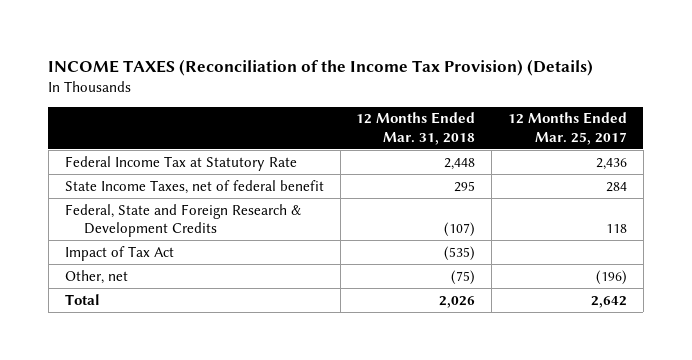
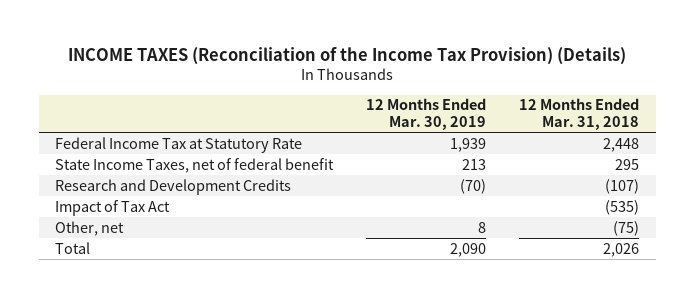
- | 12 Months Ended Mar. 31, 2018 | 12 Months Ended Mar. 25, 2017
+ | 12 Months Ended Mar. 30, 2019 | 12 Months Ended Mar. 31, 2018
- Federal, State and Foreign Research & Development Credits | (107) | 118
+ Research and Development Credits | (70) | (107)

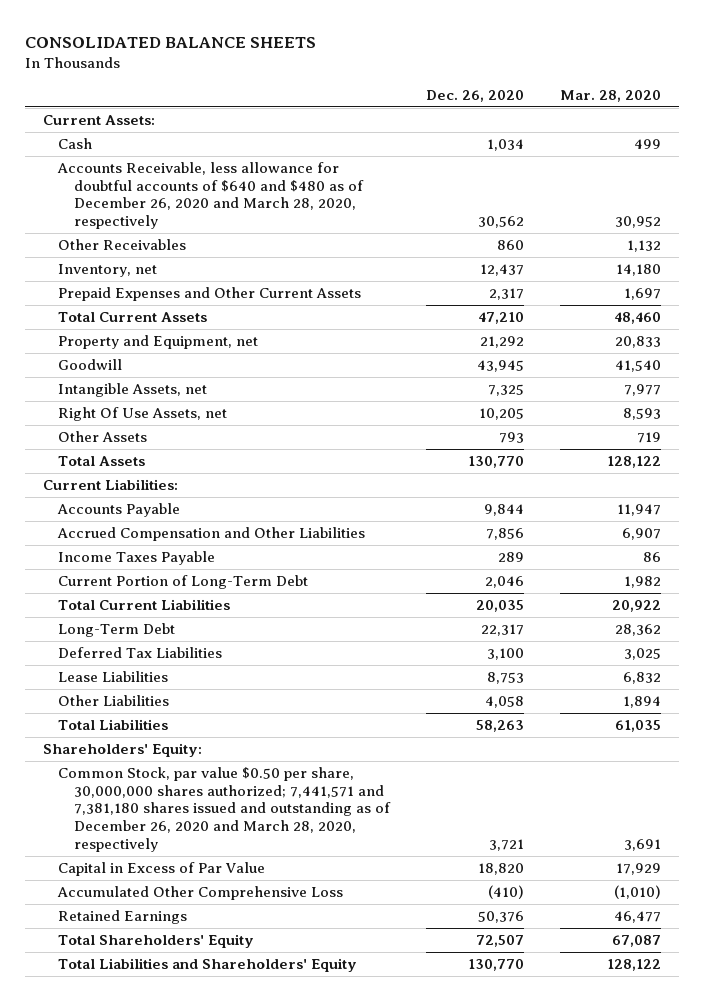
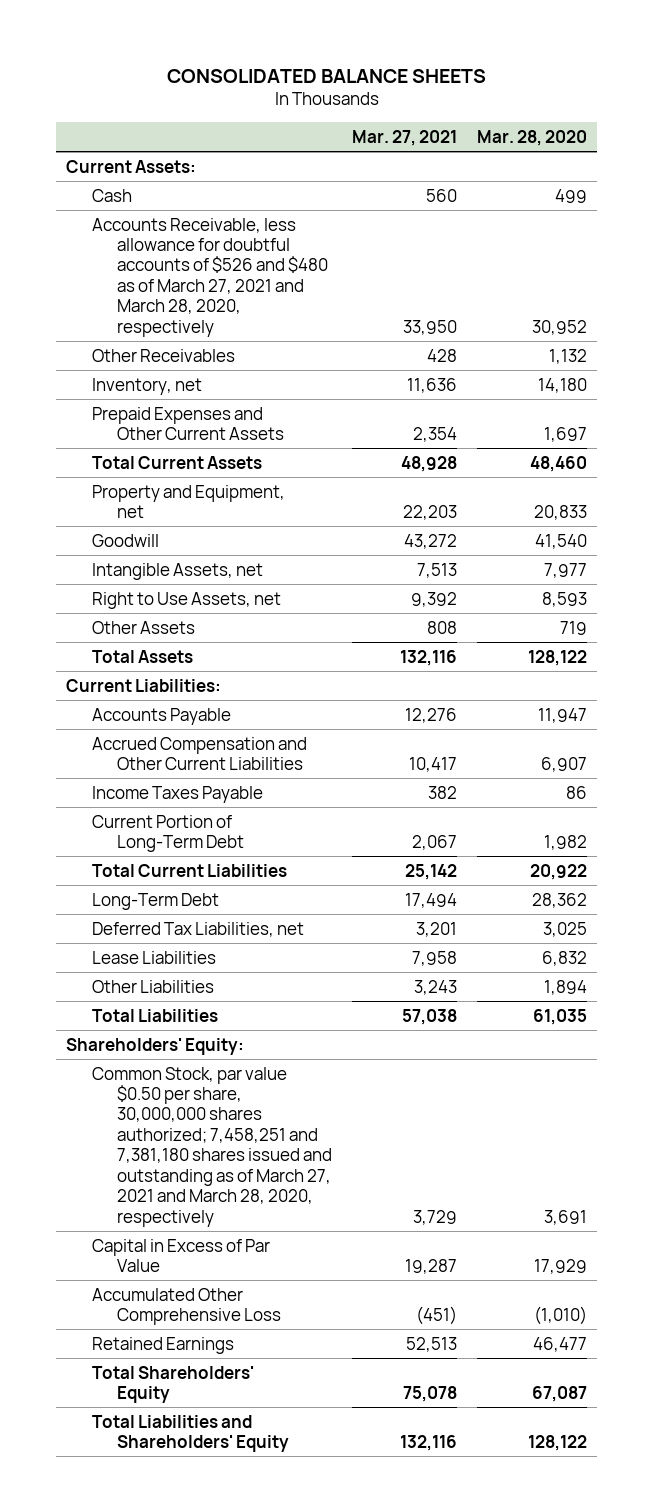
- | Dec. 26, 2020 | Mar. 28, 2020
+ | Mar. 27, 2021 | Mar. 28, 2020
- Accounts Receivable, less allowance for doubtful accounts of $640 and $480 as of December 26, 2020 and March 28, 2020, respectively | 30,562 | 30,952
+ Accounts Receivable, less allowance for doubtful accounts of $526 and $480 as of March 27, 2021 and March 28, 2020, respectively | 33,950 | 30,952
- Right Of Use Assets, net | 10,205 | 8,593
+ Right to Use Assets, net | 9,392 | 8,593
- Accrued Compensation and Other Liabilities | 7,856 | 6,907
+ Accrued Compensation and Other Current Liabilities | 10,417 | 6,907
- Deferred Tax Liabilities | 3,100 | 3,025
+ Deferred Tax Liabilities, net | 3,201 | 3,025
- Common Stock, par value $0.50 per share, 30,000,000 shares authorized; 7,441,571 and 7,381,180 shares issued and outstanding as of December 26, 2020 and March 28, 2020, respectively | 3,721 | 3,691
+ Common Stock, par value $0.50 per share, 30,000,000 shares authorized; 7,458,251 and 7,381,180 shares issued and outstanding as of March 27, 2021 and March 28, 2020, respectively | 3,729 | 3,691

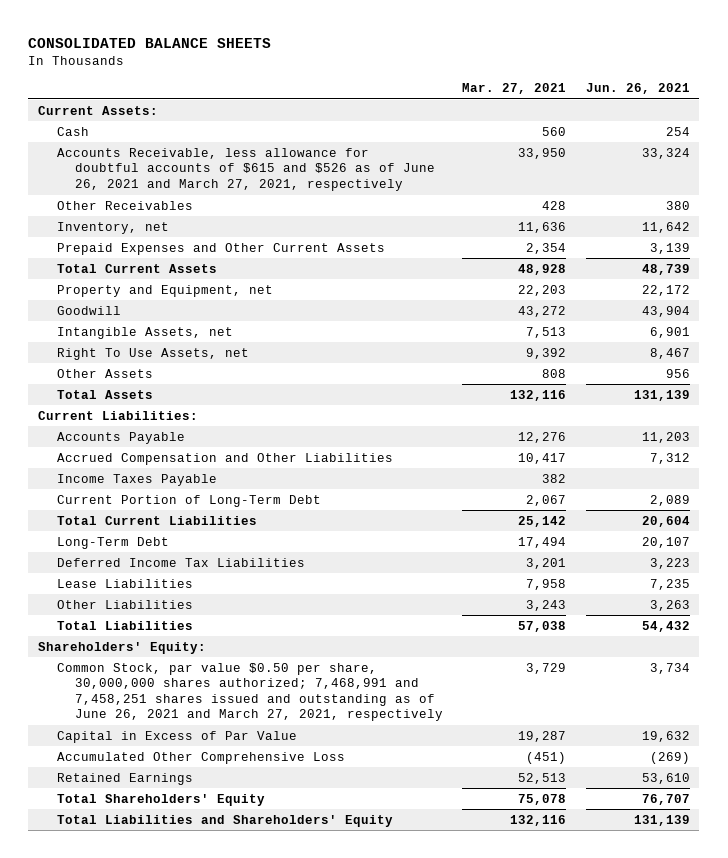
- | Mar. 27, 2021 | Mar. 28, 2020
+ | Mar. 27, 2021 | Jun. 26, 2021
- Accounts Receivable, less allowance for doubtful accounts of $526 and $480 as of March 27, 2021 and March 28, 2020, respectively | 33,950 | 30,952
+ Accounts Receivable, less allowance for doubtful accounts of $615 and $526 as of June 26, 2021 and March 27, 2021, respectively | 33,950 | 33,324
- Right to Use Assets, net | 9,392 | 8,593
+ Right To Use Assets, net | 9,392 | 8,467
- Accrued Compensation and Other Current Liabilities | 10,417 | 6,907
+ Accrued Compensation and Other Liabilities | 10,417 | 7,312
- Deferred Tax Liabilities, net | 3,201 | 3,025
+ Deferred Income Tax Liabilities | 3,201 | 3,223
- Common Stock, par value $0.50 per share, 30,000,000 shares authorized; 7,458,251 and 7,381,180 shares issued and outstanding as of March 27, 2021 and March 28, 2020, respectively | 3,729 | 3,691
+ Common Stock, par value $0.50 per share, 30,000,000 shares authorized; 7,468,991 and 7,458,251 shares issued and outstanding as of June 26, 2021 and March 27, 2021, respectively | 3,729 | 3,734

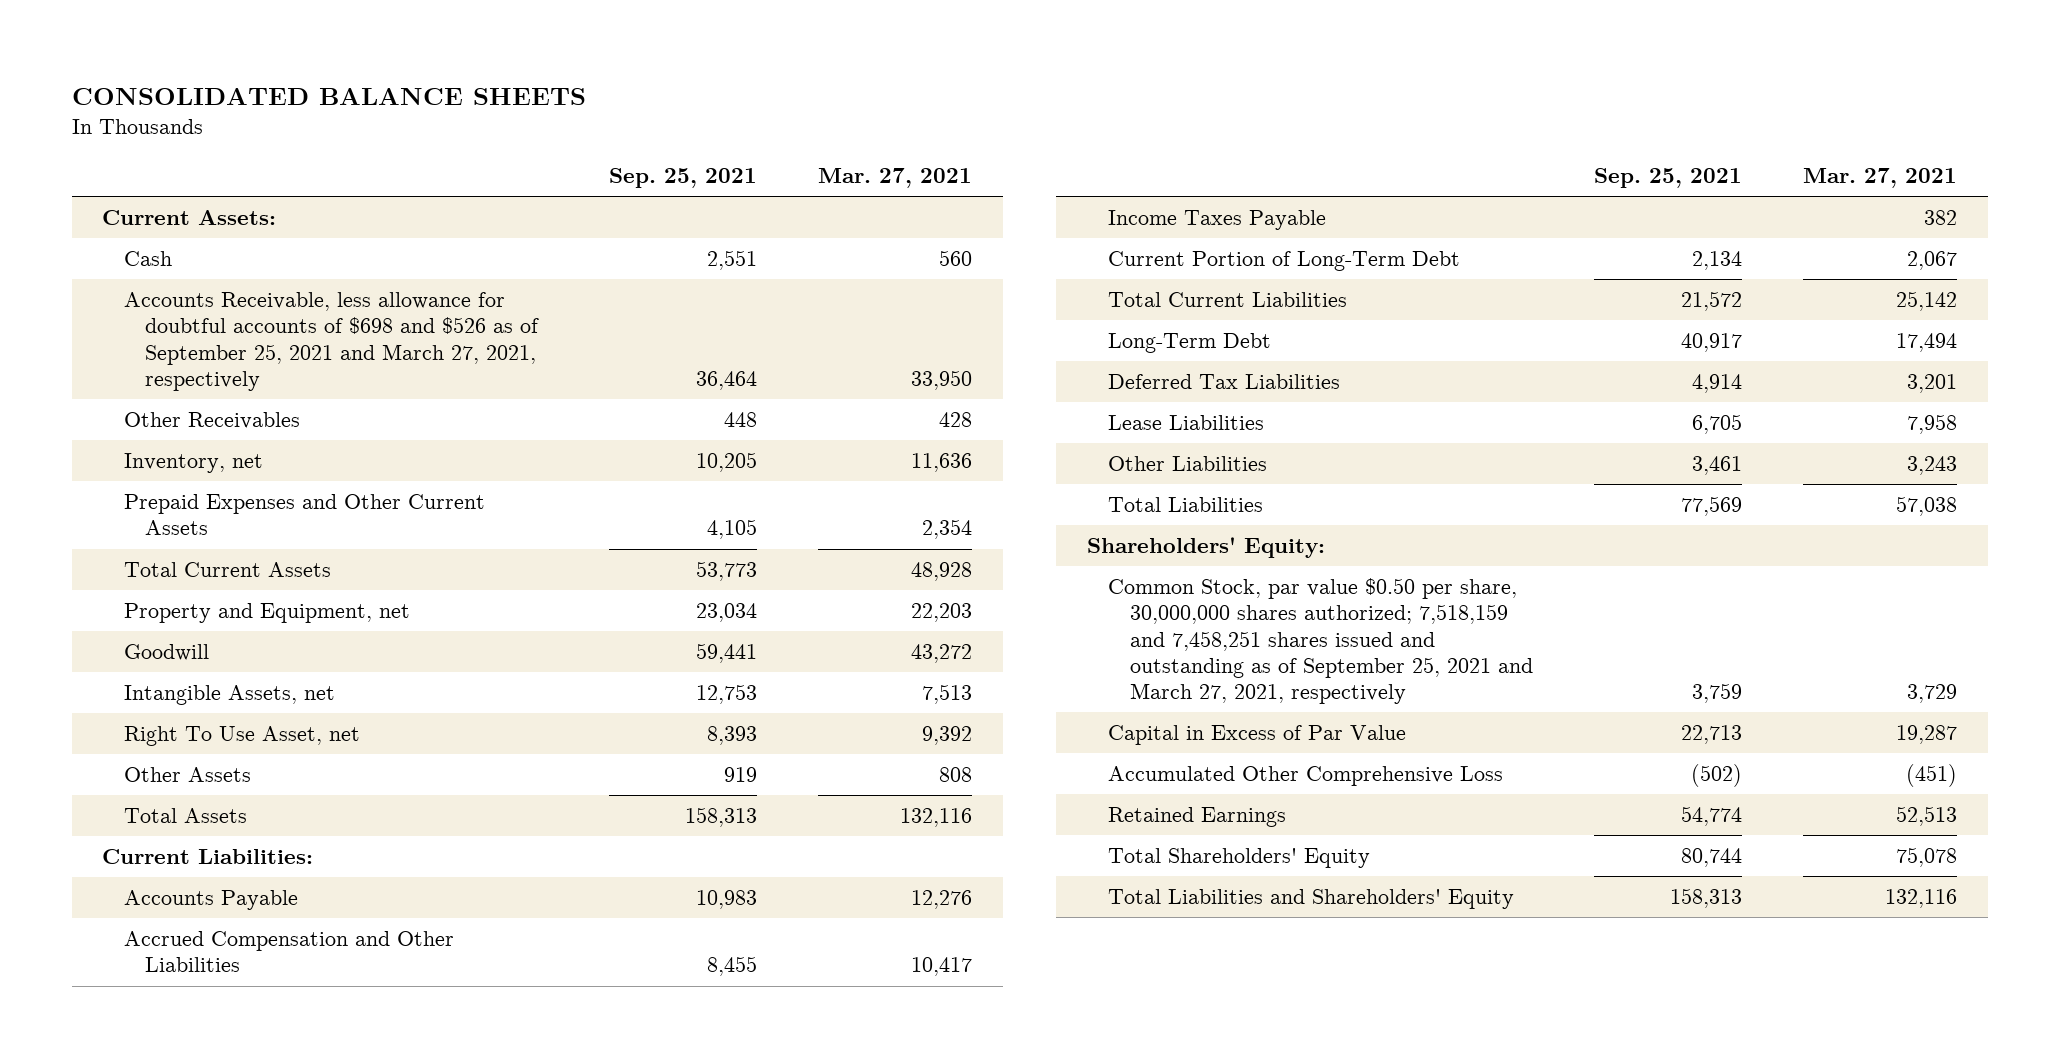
- | Mar. 27, 2021 | Jun. 26, 2021
+ | Sep. 25, 2021 | Mar. 27, 2021
- Accounts Receivable, less allowance for doubtful accounts of $615 and $526 as of June 26, 2021 and March 27, 2021, respectively | 33,950 | 33,324
+ Accounts Receivable, less allowance for doubtful accounts of $698 and $526 as of September 25, 2021 and March 27, 2021, respectively | 36,464 | 33,950
- Right To Use Assets, net | 9,392 | 8,467
+ Right To Use Asset, net | 8,393 | 9,392
- Deferred Income Tax Liabilities | 3,201 | 3,223
+ Deferred Tax Liabilities | 4,914 | 3,201
- Common Stock, par value $0.50 per share, 30,000,000 shares authorized; 7,468,991 and 7,458,251 shares issued and outstanding as of June 26, 2021 and March 27, 2021, respectively | 3,729 | 3,734
+ Common Stock, par value $0.50 per share, 30,000,000 shares authorized; 7,518,159 and 7,458,251 shares issued and outstanding as of September 25, 2021 and March 27, 2021, respectively | 3,759 | 3,729

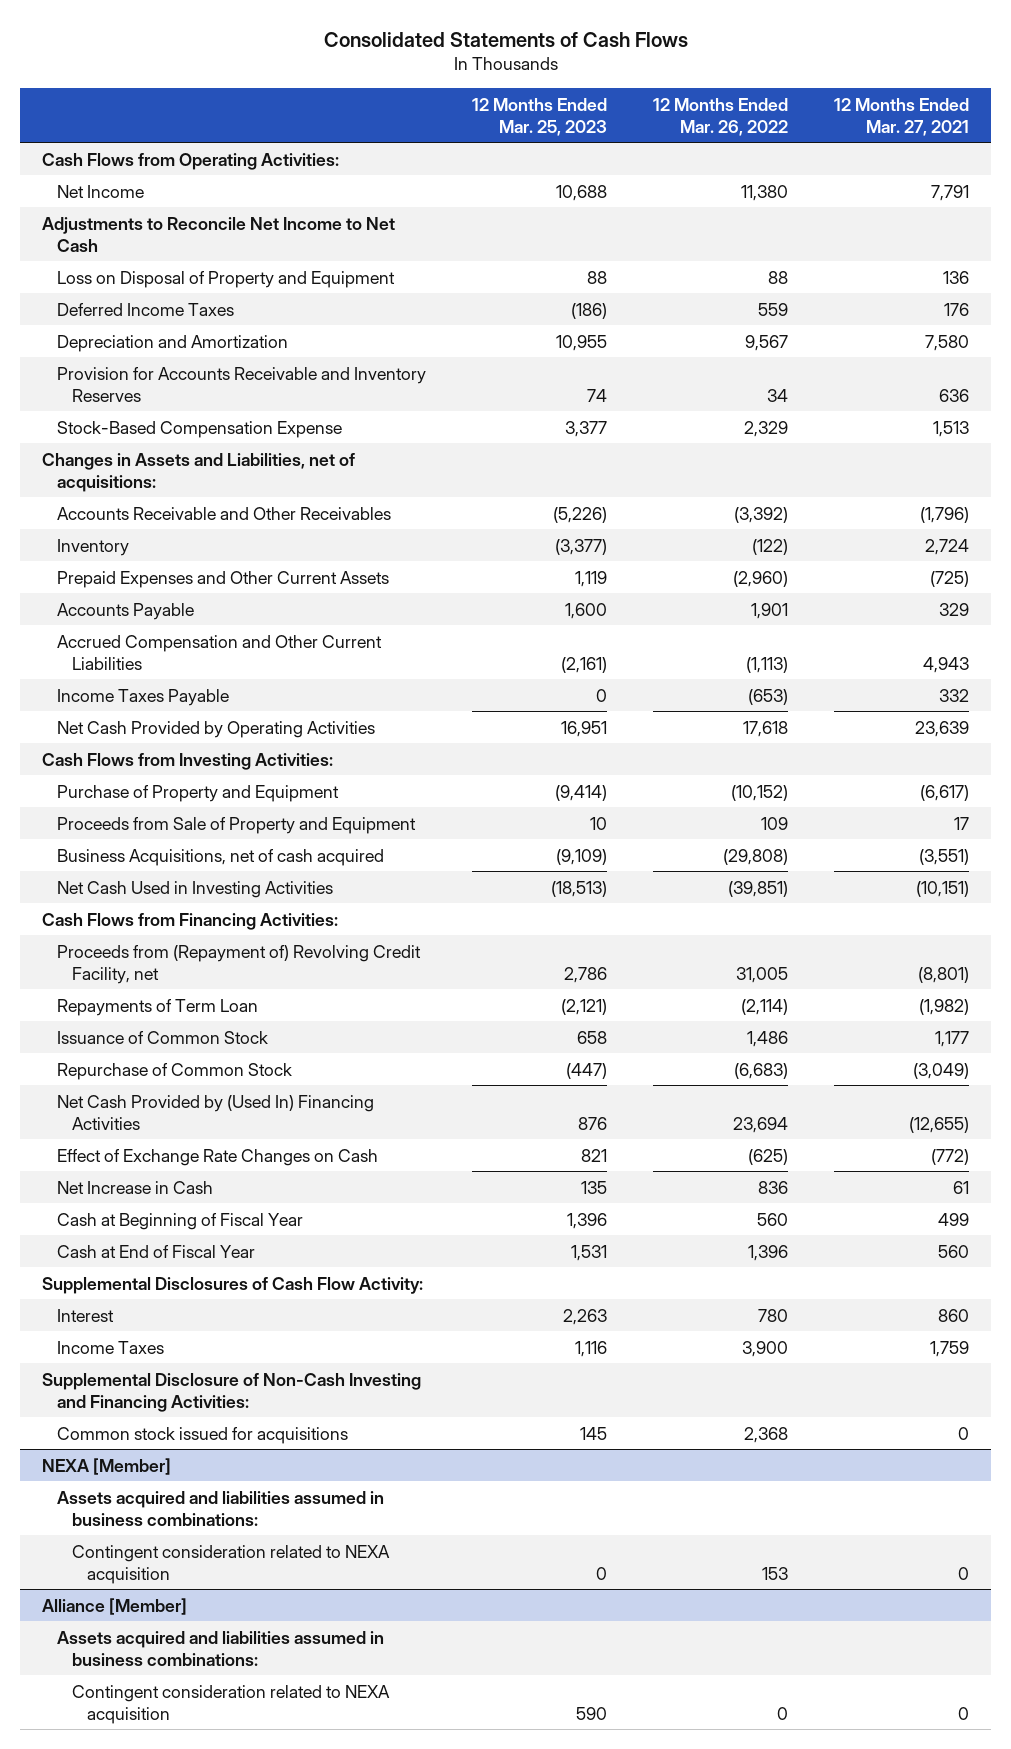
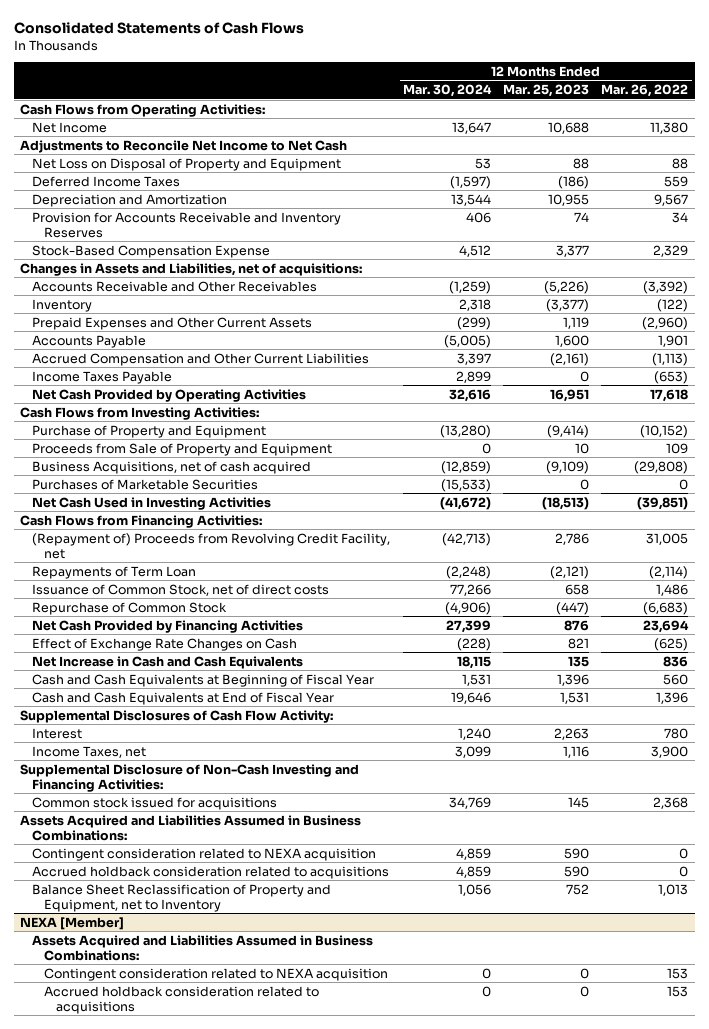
- | 12 Months Ended Mar. 25, 2023 | 12 Months Ended Mar. 26, 2022 | 12 Months Ended Mar. 27, 2021
+ | 12 Months Ended Mar. 30, 2024 | 12 Months Ended Mar. 25, 2023 | 12 Months Ended Mar. 26, 2022
- Loss on Disposal of Property and Equipment | 88 | 88 | 136
+ Net Loss on Disposal of Property and Equipment | 53 | 88 | 88
+ Purchases of Marketable Securities | (15,533) | 0 | 0
- Proceeds from (Repayment of) Revolving Credit Facility, net | 2,786 | 31,005 | (8,801)
+ (Repayment of) Proceeds from Revolving Credit Facility, net | (42,713) | 2,786 | 31,005
- Issuance of Common Stock | 658 | 1,486 | 1,177
+ Issuance of Common Stock, net of direct costs | 77,266 | 658 | 1,486
- Net Cash Provided by (Used In) Financing Activities | 876 | 23,694 | (12,655)
+ Net Cash Provided by Financing Activities | 27,399 | 876 | 23,694
- Net Increase in Cash | 135 | 836 | 61
- Cash at Beginning of Fiscal Year | 1,396 | 560 | 499
- Cash at End of Fiscal Year | 1,531 | 1,396 | 560
+ Net Increase in Cash and Cash Equivalents | 18,115 | 135 | 836
+ Cash and Cash Equivalents at Beginning of Fiscal Year | 1,531 | 1,396 | 560
+ Cash and Cash Equivalents at End of Fiscal Year | 19,646 | 1,531 | 1,396
- Income Taxes | 1,116 | 3,900 | 1,759
+ Income Taxes, net | 3,099 | 1,116 | 3,900
+ Assets Acquired and Liabilities Assumed in Business Combinations:
+ Contingent consideration related to NEXA acquisition | 4,859 | 590 | 0
+ Accrued holdback consideration related to acquisitions | 4,859 | 590 | 0
+ Balance Sheet Reclassification of Property and Equipment, net to Inventory | 1,056 | 752 | 1,013
@ NEXA [Member]
- Assets acquired and liabilities assumed in business combinations:
+ Assets Acquired and Liabilities Assumed in Business Combinations:
- Alliance [Member]
- Assets acquired and liabilities assumed in business combinations:
- Contingent consideration related to NEXA acquisition | 590 | 0 | 0
@ NEXA [Member]
+ Accrued holdback consideration related to acquisitions | 0 | 0 | 153

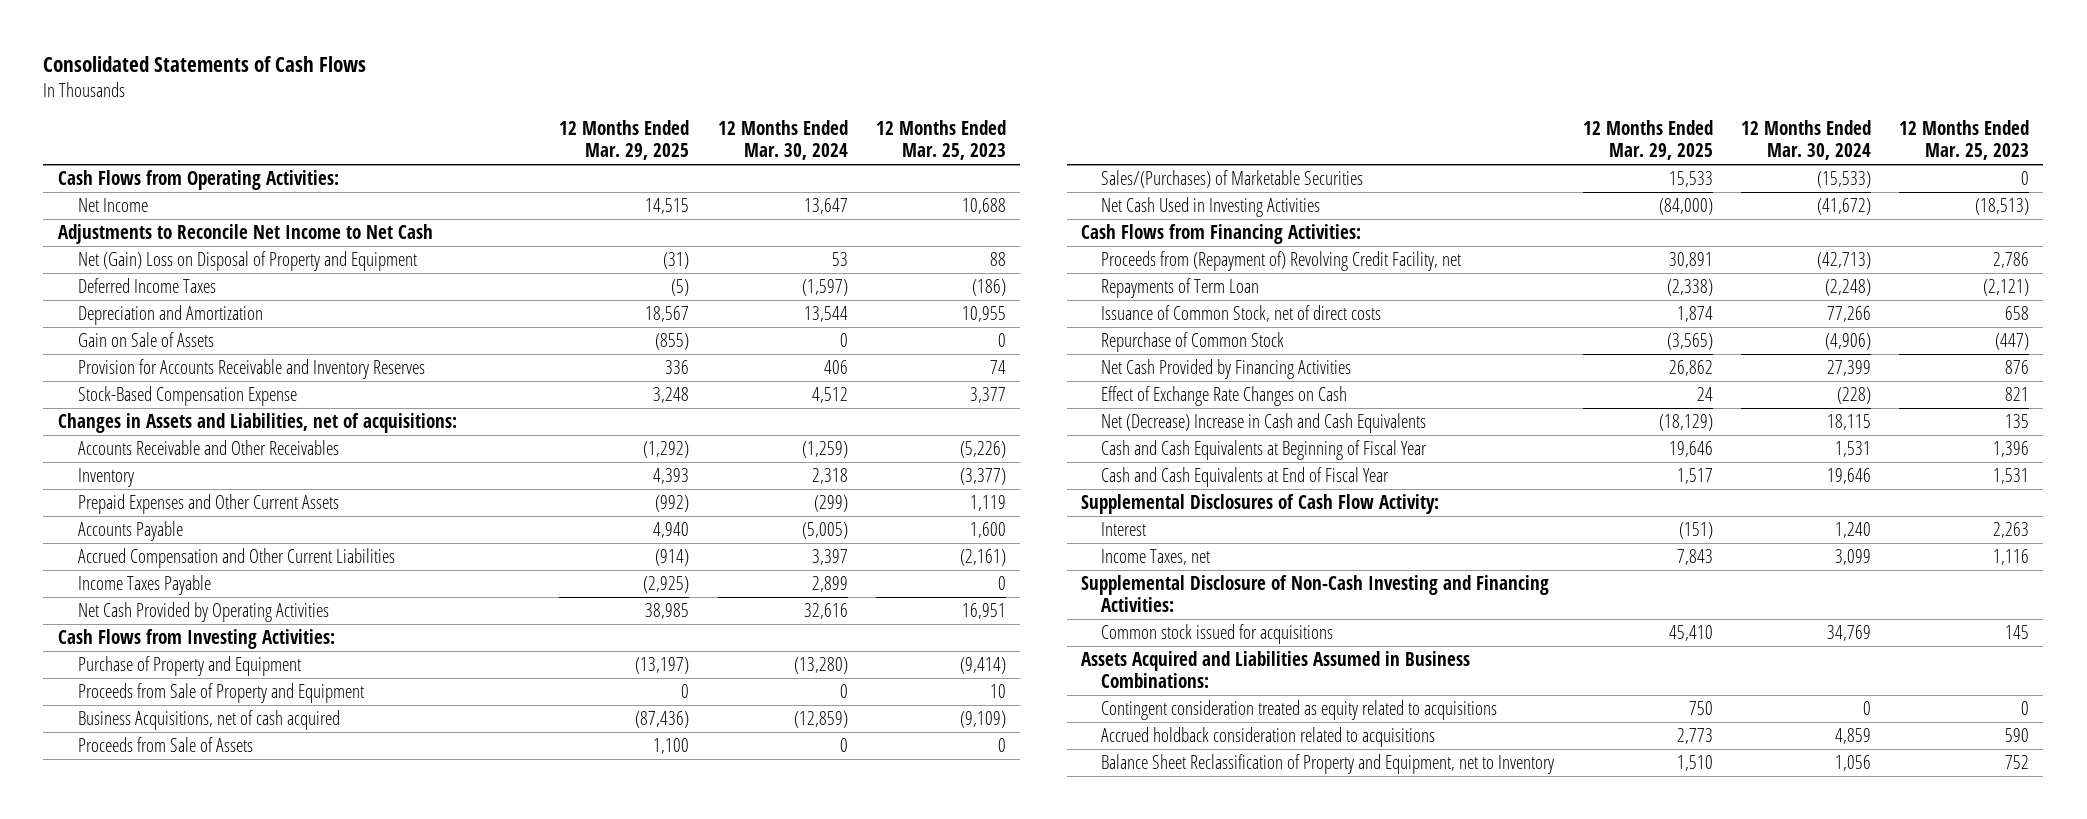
- | 12 Months Ended Mar. 30, 2024 | 12 Months Ended Mar. 25, 2023 | 12 Months Ended Mar. 26, 2022
+ | 12 Months Ended Mar. 29, 2025 | 12 Months Ended Mar. 30, 2024 | 12 Months Ended Mar. 25, 2023
- Net Loss on Disposal of Property and Equipment | 53 | 88 | 88
+ Net (Gain) Loss on Disposal of Property and Equipment | (31) | 53 | 88
+ Gain on Sale of Assets | (855) | 0 | 0
- Purchases of Marketable Securities | (15,533) | 0 | 0
+ Proceeds from Sale of Assets | 1,100 | 0 | 0
+ Sales/(Purchases) of Marketable Securities | 15,533 | (15,533) | 0
- (Repayment of) Proceeds from Revolving Credit Facility, net | (42,713) | 2,786 | 31,005
+ Proceeds from (Repayment of) Revolving Credit Facility, net | 30,891 | (42,713) | 2,786
- Net Increase in Cash and Cash Equivalents | 18,115 | 135 | 836
+ Net (Decrease) Increase in Cash and Cash Equivalents | (18,129) | 18,115 | 135
- Contingent consideration related to NEXA acquisition | 4,859 | 590 | 0
+ Contingent consideration treated as equity related to acquisitions | 750 | 0 | 0
- NEXA [Member]
- Assets Acquired and Liabilities Assumed in Business Combinations:
- Contingent consideration related to NEXA acquisition | 0 | 0 | 153
- Accrued holdback consideration related to acquisitions | 0 | 0 | 153

